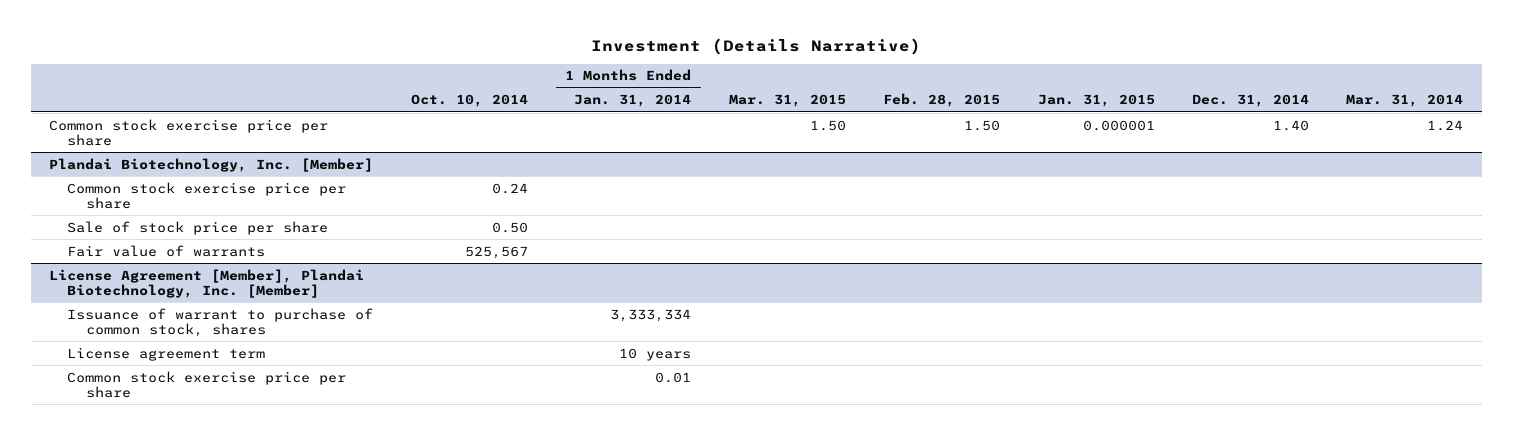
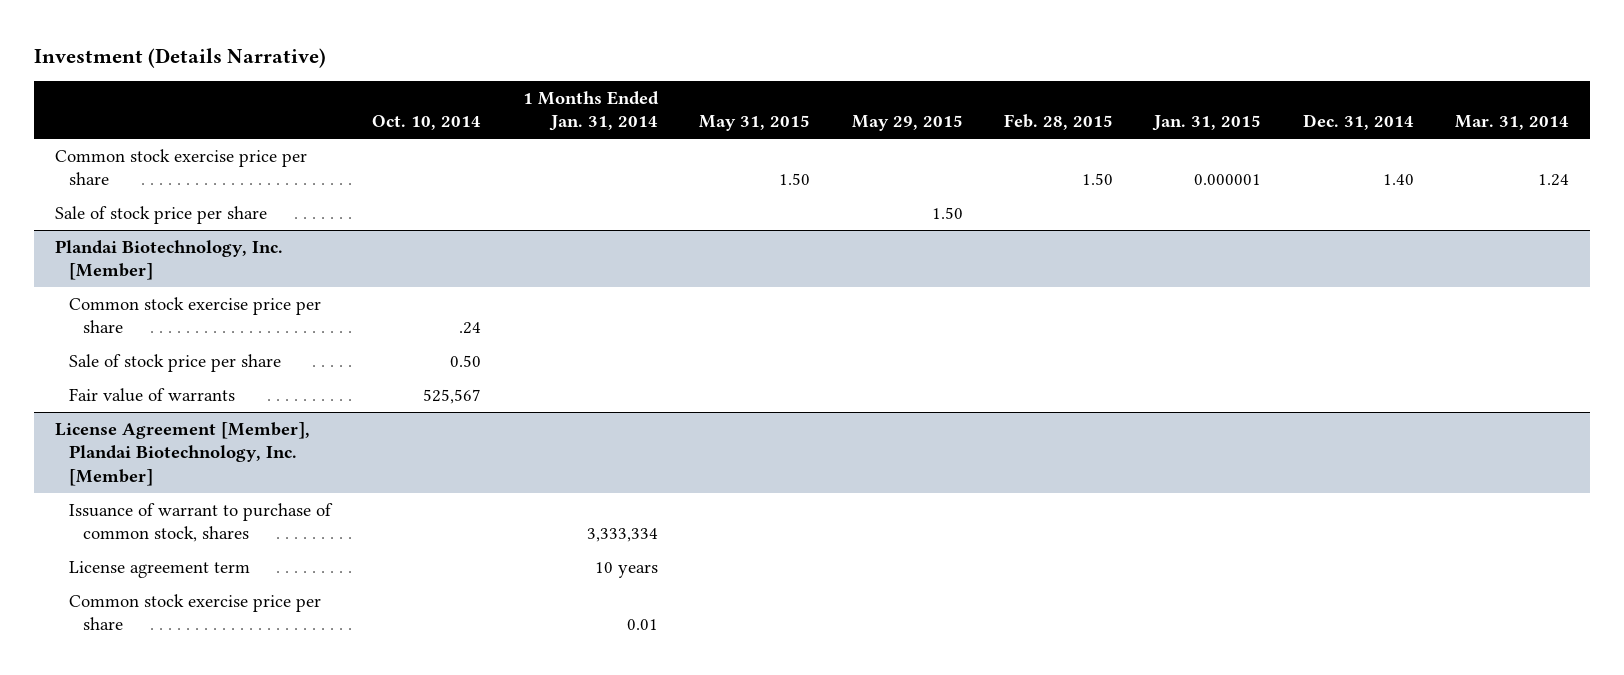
- | Oct. 10, 2014 | 1 Months Ended Jan. 31, 2014 | Mar. 31, 2015 | Feb. 28, 2015 | Jan. 31, 2015 | Dec. 31, 2014 | Mar. 31, 2014
+ | Oct. 10, 2014 | 1 Months Ended Jan. 31, 2014 | May 31, 2015 | May 29, 2015 | Feb. 28, 2015 | Jan. 31, 2015 | Dec. 31, 2014 | Mar. 31, 2014
+ Sale of stock price per share | | | | 1.50 | | | |
@ Plandai Biotechnology, Inc. [Member]
- Common stock exercise price per share | 0.24 | | | | | |
+ Common stock exercise price per share | .24 | | | | | | |

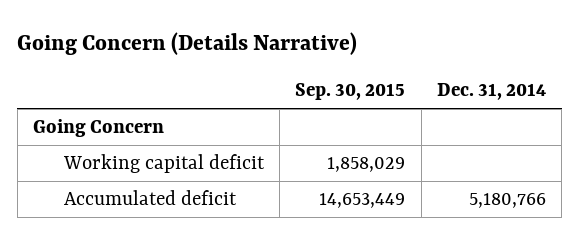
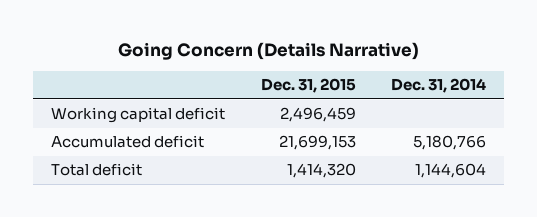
- | Sep. 30, 2015 | Dec. 31, 2014
+ | Dec. 31, 2015 | Dec. 31, 2014
- Going Concern
+ Total deficit | 1,414,320 | 1,144,604

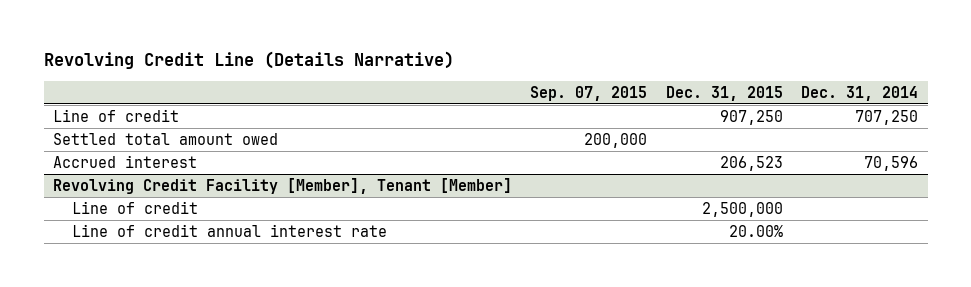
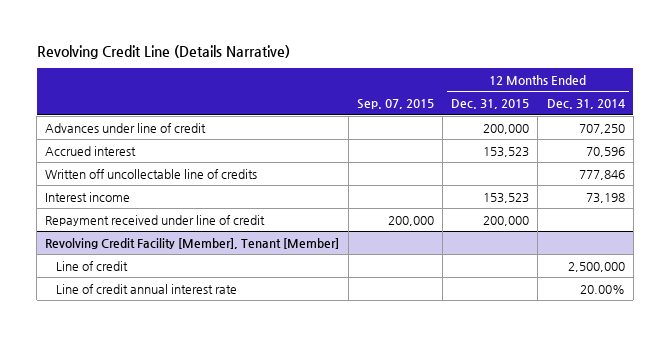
- | Sep. 07, 2015 | Dec. 31, 2015 | Dec. 31, 2014
+ | Sep. 07, 2015 | 12 Months Ended Dec. 31, 2015 | 12 Months Ended Dec. 31, 2014
- Line of credit | | 907,250 | 707,250
- Settled total amount owed | 200,000 | |
+ Advances under line of credit | | 200,000 | 707,250
+ Written off uncollectable line of credits | | | 777,846
+ Interest income | | 153,523 | 73,198
+ Repayment received under line of credit | 200,000 | 200,000 |

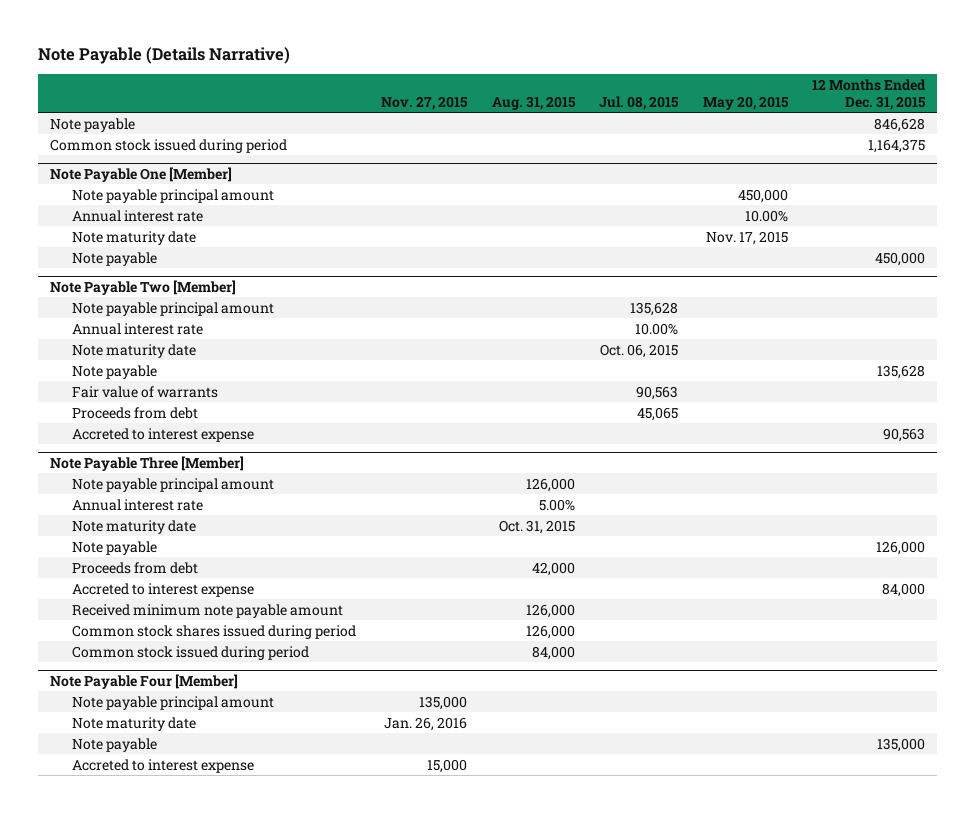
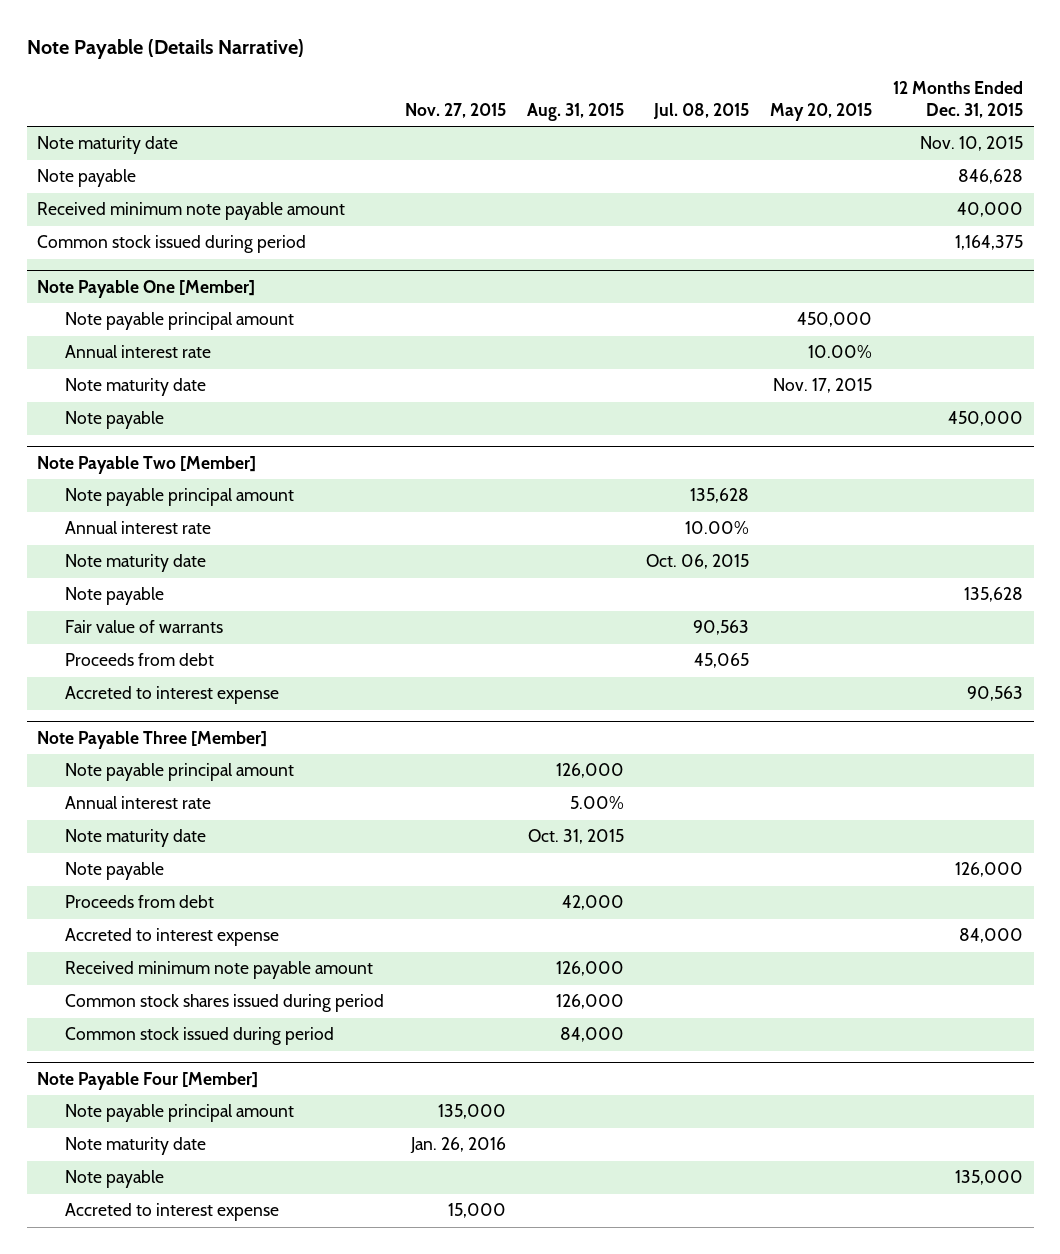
+ Note maturity date | | | | | Nov. 10, 2015
+ Received minimum note payable amount | | | | | 40,000

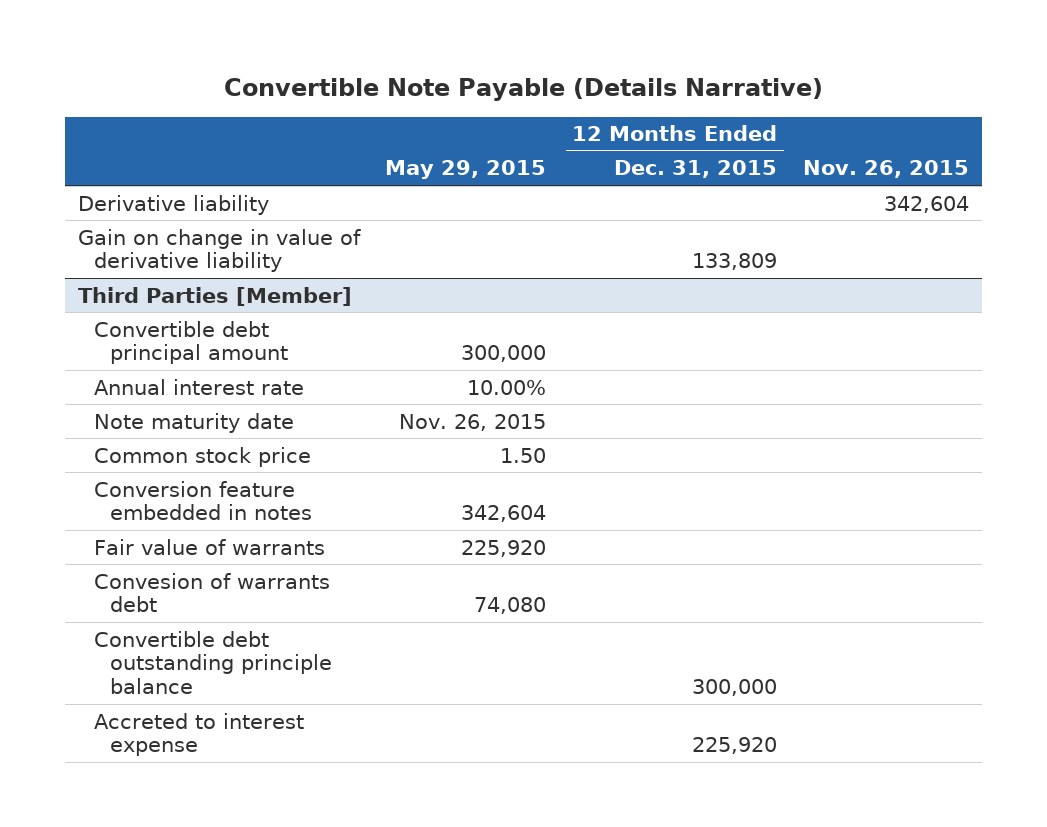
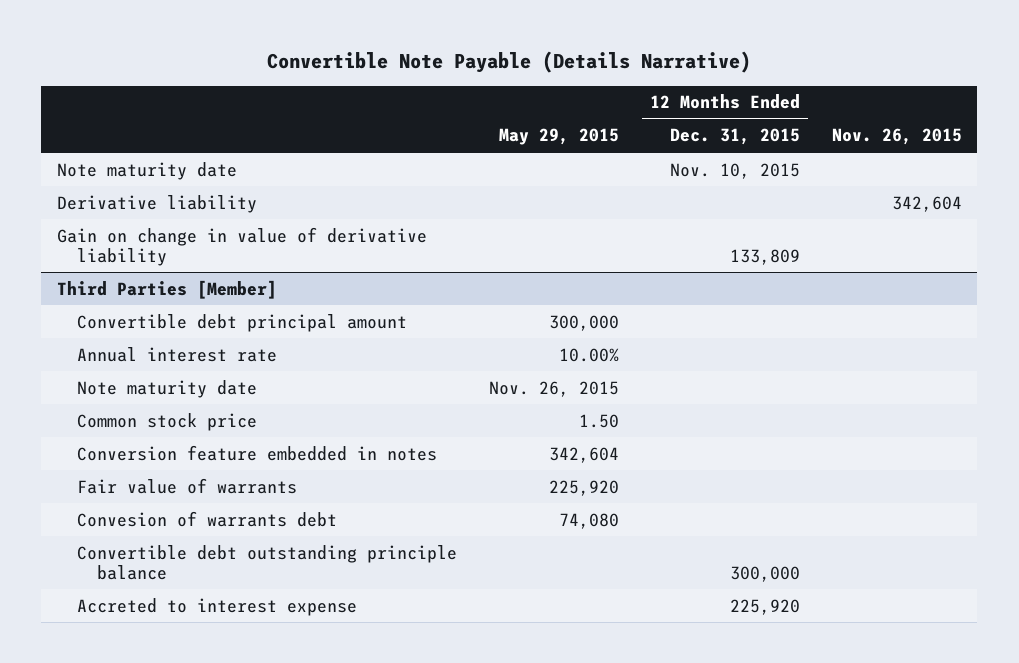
+ Note maturity date | | Nov. 10, 2015 |

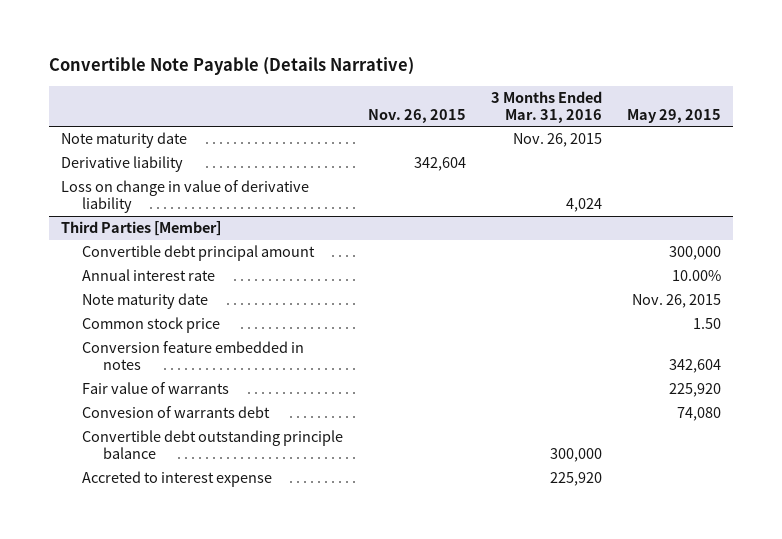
- | May 29, 2015 | 12 Months Ended Dec. 31, 2015 | Nov. 26, 2015
+ | Nov. 26, 2015 | 3 Months Ended Mar. 31, 2016 | May 29, 2015
- Gain on change in value of derivative liability | | 133,809 |
+ Loss on change in value of derivative liability | | 4,024 |

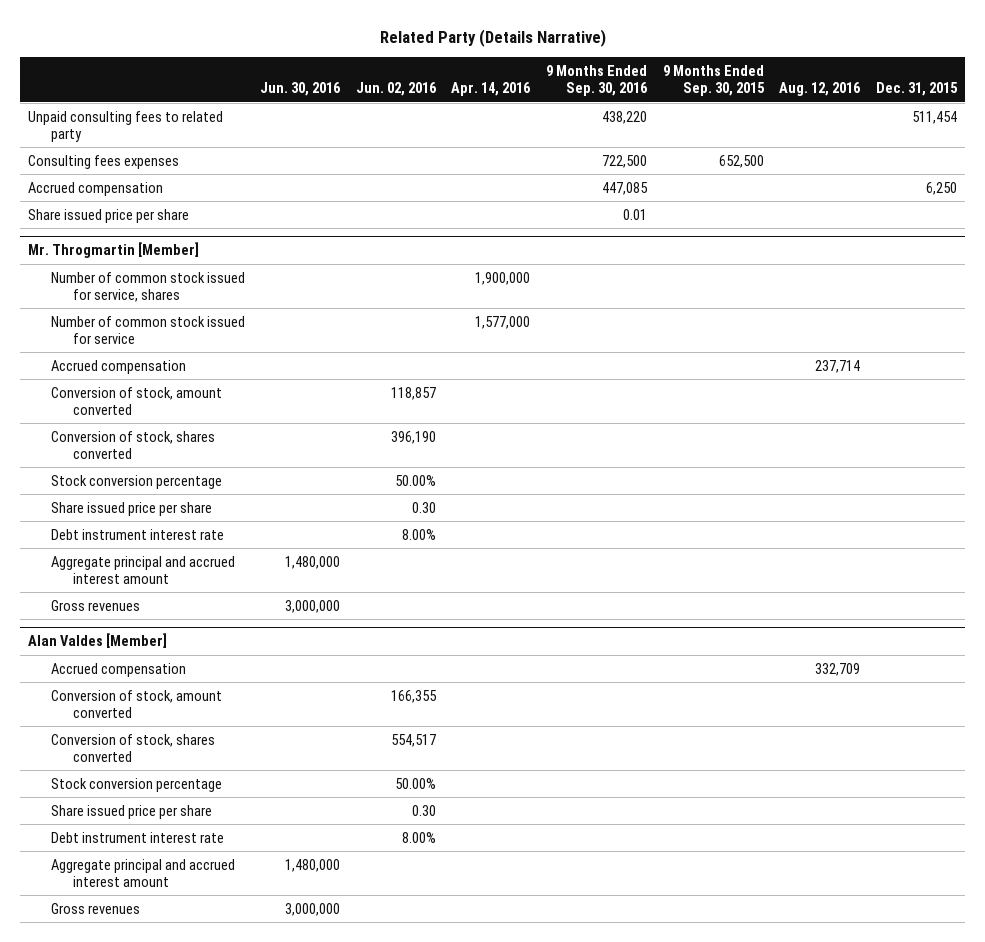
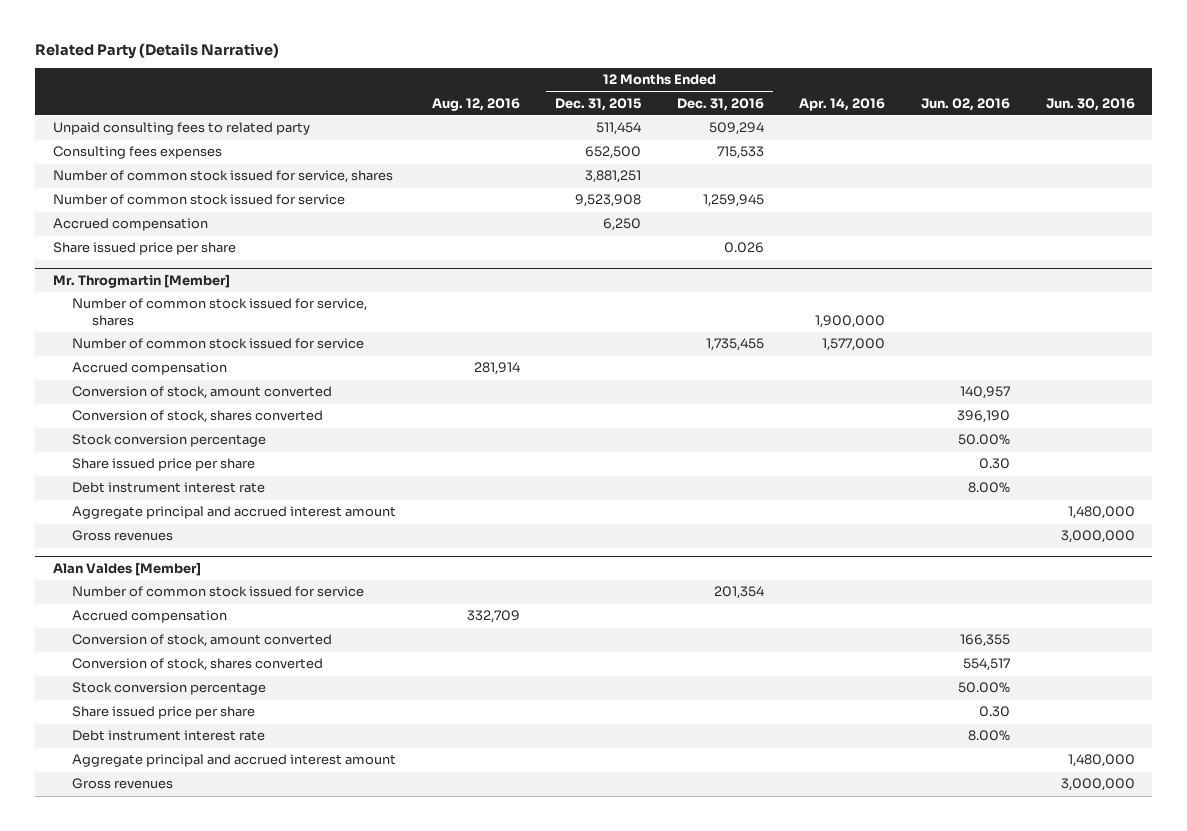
- | Jun. 30, 2016 | Jun. 02, 2016 | Apr. 14, 2016 | 9 Months Ended Sep. 30, 2016 | 9 Months Ended Sep. 30, 2015 | Aug. 12, 2016 | Dec. 31, 2015
+ | Aug. 12, 2016 | 12 Months Ended Dec. 31, 2015 | 12 Months Ended Dec. 31, 2016 | Apr. 14, 2016 | Jun. 02, 2016 | Jun. 30, 2016
+ Number of common stock issued for service, shares | | 3,881,251 | | | |
+ Number of common stock issued for service | | 9,523,908 | 1,259,945 | | |
@ Mr. Throgmartin [Member]
- Accrued compensation | | | | | | 237,714 |
- Conversion of stock, amount converted | | 118,857 | | | | |
+ Accrued compensation | 281,914 | | | | |
+ Conversion of stock, amount converted | | | | | 140,957 |
@ Alan Valdes [Member]
+ Number of common stock issued for service | | | 201,354 | | |

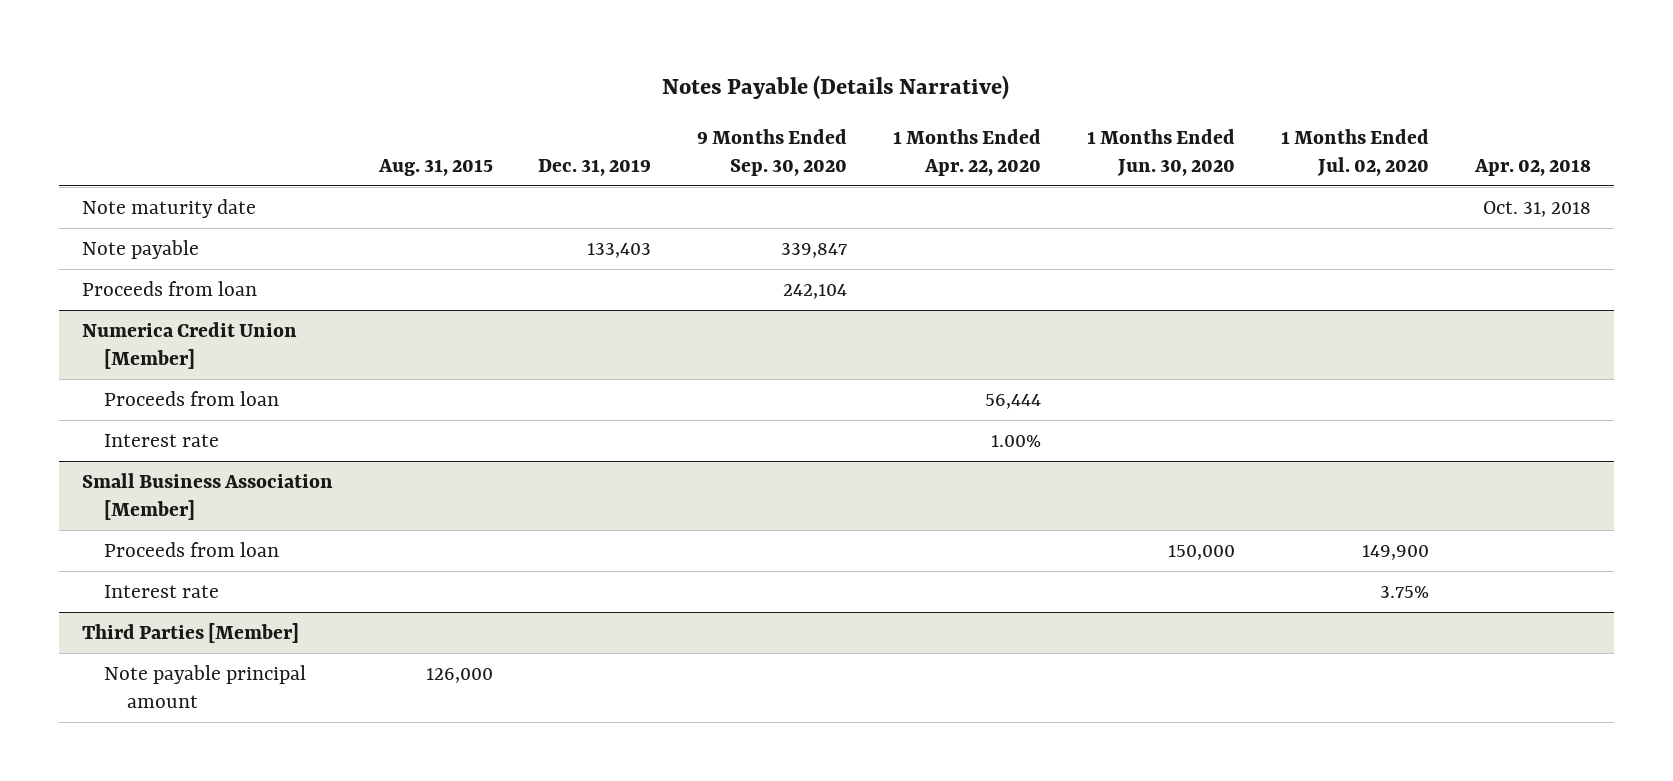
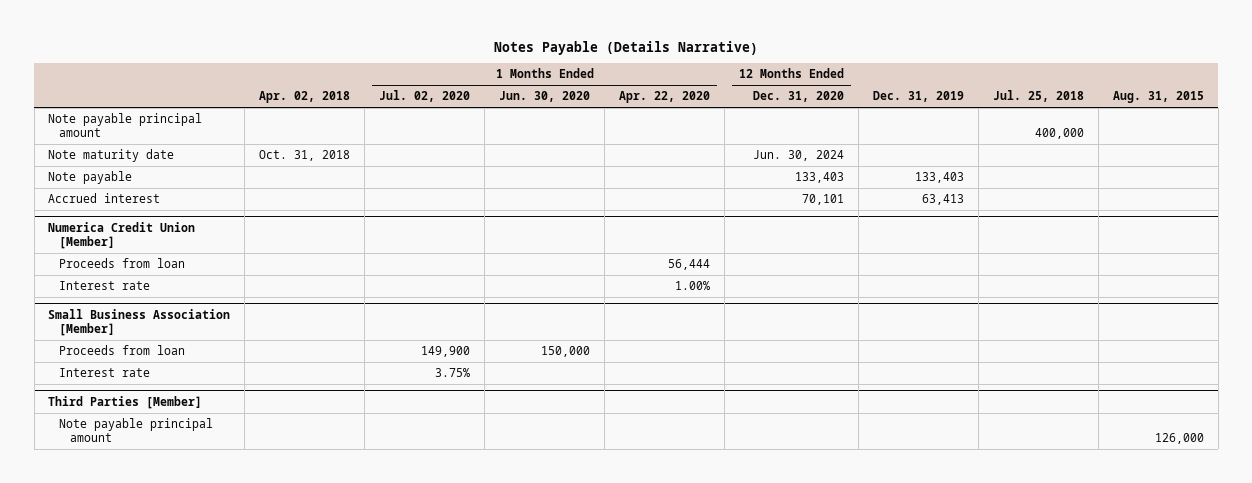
- | Aug. 31, 2015 | Dec. 31, 2019 | 9 Months Ended Sep. 30, 2020 | 1 Months Ended Apr. 22, 2020 | 1 Months Ended Jun. 30, 2020 | 1 Months Ended Jul. 02, 2020 | Apr. 02, 2018
+ | Apr. 02, 2018 | 1 Months Ended Jul. 02, 2020 | 1 Months Ended Jun. 30, 2020 | 1 Months Ended Apr. 22, 2020 | 12 Months Ended Dec. 31, 2020 | Dec. 31, 2019 | Jul. 25, 2018 | Aug. 31, 2015
+ Note payable principal amount | | | | | | | 400,000 |
- Proceeds from loan | | | 242,104 | | | |
+ Accrued interest | | | | | 70,101 | 63,413 | |

